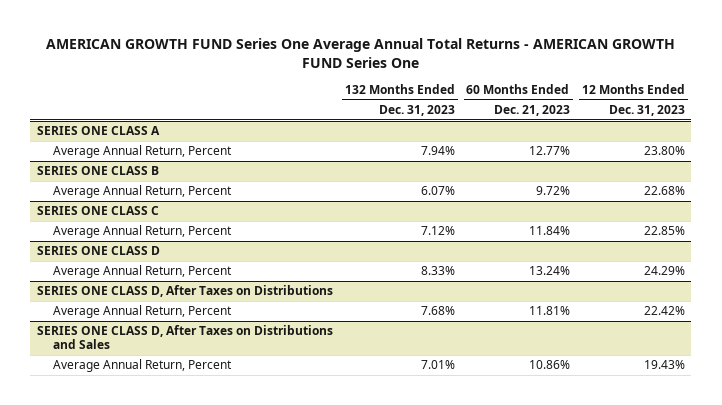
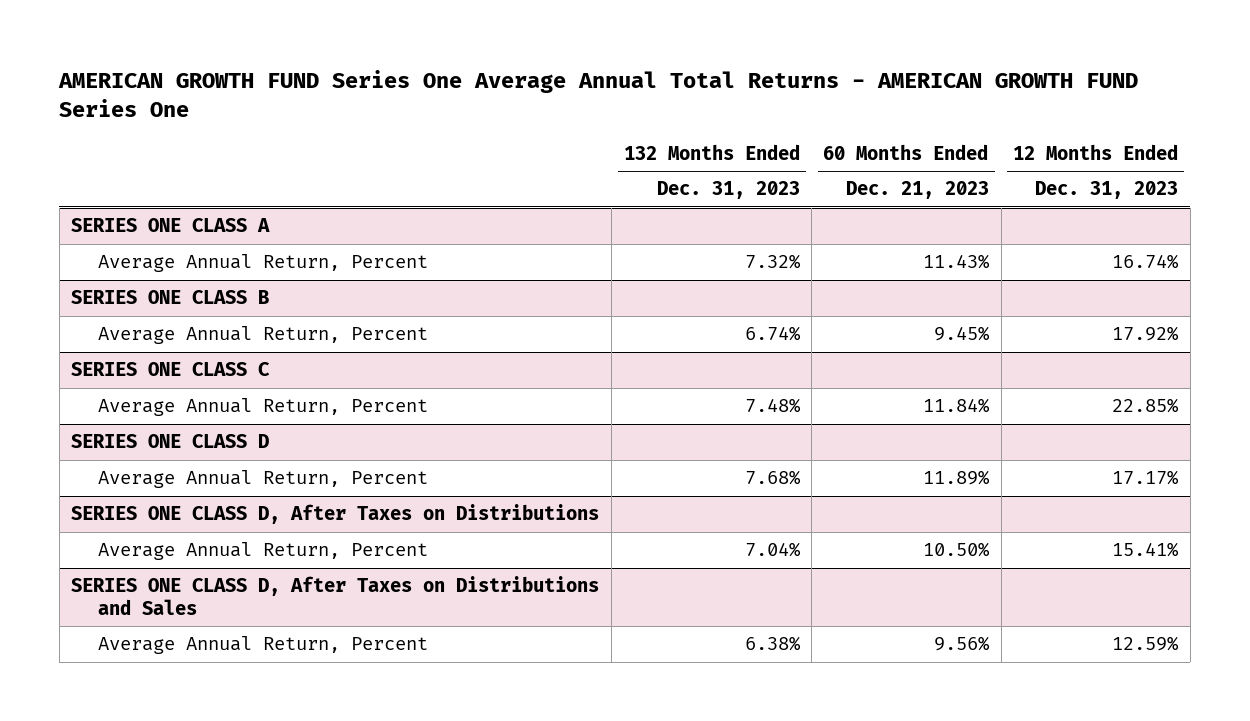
@ SERIES ONE CLASS A
- Average Annual Return, Percent | 7.94% | 12.77% | 23.80%
+ Average Annual Return, Percent | 7.32% | 11.43% | 16.74%
@ SERIES ONE CLASS B
- Average Annual Return, Percent | 6.07% | 9.72% | 22.68%
+ Average Annual Return, Percent | 6.74% | 9.45% | 17.92%
@ SERIES ONE CLASS C
- Average Annual Return, Percent | 7.12% | 11.84% | 22.85%
+ Average Annual Return, Percent | 7.48% | 11.84% | 22.85%
@ SERIES ONE CLASS D
- Average Annual Return, Percent | 8.33% | 13.24% | 24.29%
+ Average Annual Return, Percent | 7.68% | 11.89% | 17.17%
@ SERIES ONE CLASS D, After Taxes on Distributions
- Average Annual Return, Percent | 7.68% | 11.81% | 22.42%
+ Average Annual Return, Percent | 7.04% | 10.50% | 15.41%
@ SERIES ONE CLASS D, After Taxes on Distributions and Sales
- Average Annual Return, Percent | 7.01% | 10.86% | 19.43%
+ Average Annual Return, Percent | 6.38% | 9.56% | 12.59%

